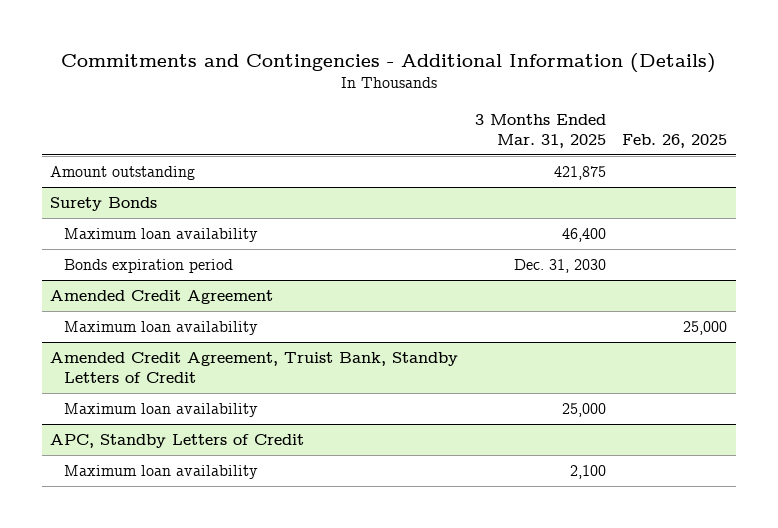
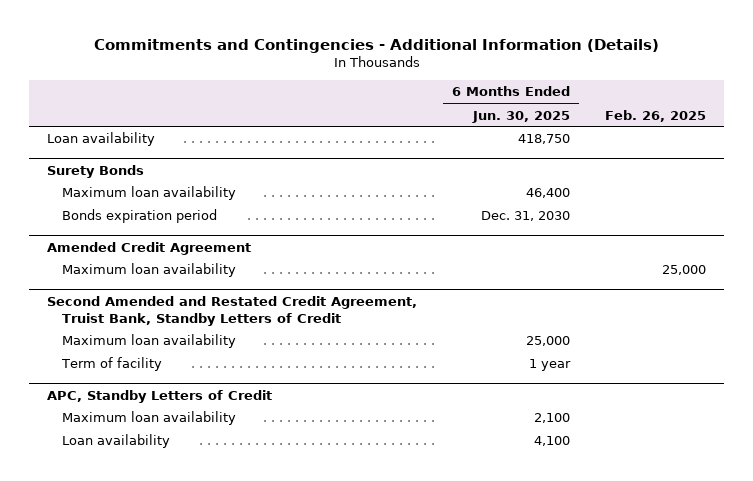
- | 3 Months Ended Mar. 31, 2025 | Feb. 26, 2025
+ | 6 Months Ended Jun. 30, 2025 | Feb. 26, 2025
- Amount outstanding | 421,875 |
+ Loan availability | 418,750 |
- Amended Credit Agreement, Truist Bank, Standby Letters of Credit
+ Second Amended and Restated Credit Agreement, Truist Bank, Standby Letters of Credit
+ Term of facility | 1 year |
@ APC, Standby Letters of Credit
+ Loan availability | 4,100 |

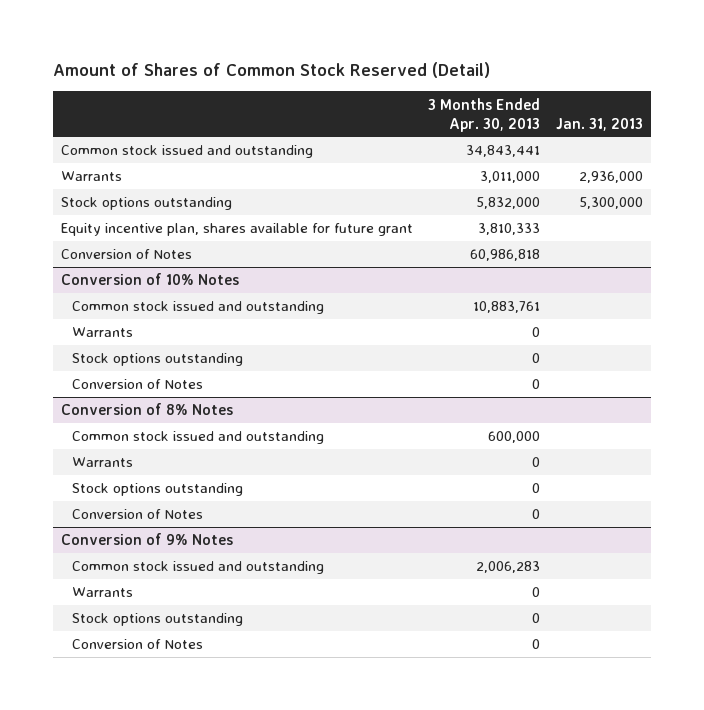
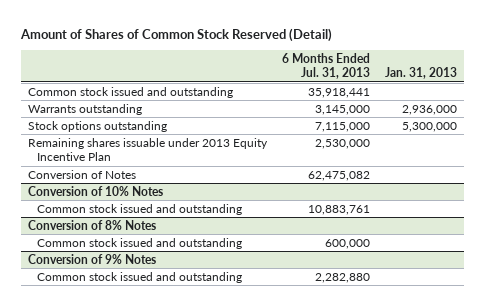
- | 3 Months Ended Apr. 30, 2013 | Jan. 31, 2013
+ | 6 Months Ended Jul. 31, 2013 | Jan. 31, 2013
- Warrants | 3,011,000 | 2,936,000
+ Warrants outstanding | 3,145,000 | 2,936,000
- Equity incentive plan, shares available for future grant | 3,810,333 |
+ Remaining shares issuable under 2013 Equity Incentive Plan | 2,530,000 |
@ Conversion of 10% Notes
- Warrants | 0 |
- Stock options outstanding | 0 |
- Conversion of Notes | 0 |
@ Conversion of 8% Notes
- Warrants | 0 |
- Stock options outstanding | 0 |
- Conversion of Notes | 0 |
@ Conversion of 9% Notes
- Warrants | 0 |
- Stock options outstanding | 0 |
- Conversion of Notes | 0 |

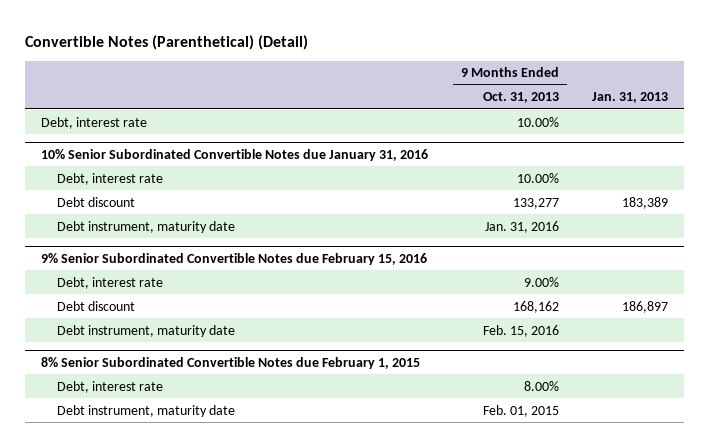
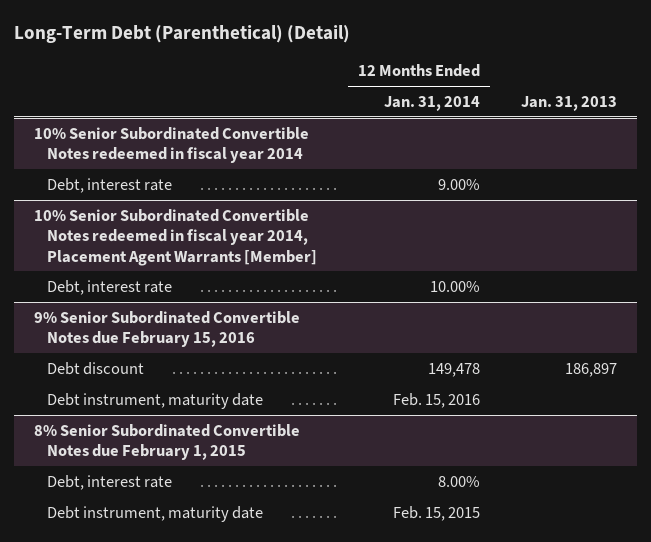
- Convertible Notes (Parenthetical) (Detail)
+ Long-Term Debt (Parenthetical) (Detail)
- | 9 Months Ended Oct. 31, 2013 | Jan. 31, 2013
+ | 12 Months Ended Jan. 31, 2014 | Jan. 31, 2013
- Debt, interest rate | 10.00% |
- 10% Senior Subordinated Convertible Notes due January 31, 2016
- Debt, interest rate | 10.00% |
- Debt discount | 133,277 | 183,389
- Debt instrument, maturity date | Jan. 31, 2016 |
+ 10% Senior Subordinated Convertible Notes redeemed in fiscal year 2014
+ Debt, interest rate | 9.00% |
+ 10% Senior Subordinated Convertible Notes redeemed in fiscal year 2014, Placement Agent Warrants [Member]
+ Debt, interest rate | 10.00% |
@ 9% Senior Subordinated Convertible Notes due February 15, 2016
- Debt, interest rate | 9.00% |

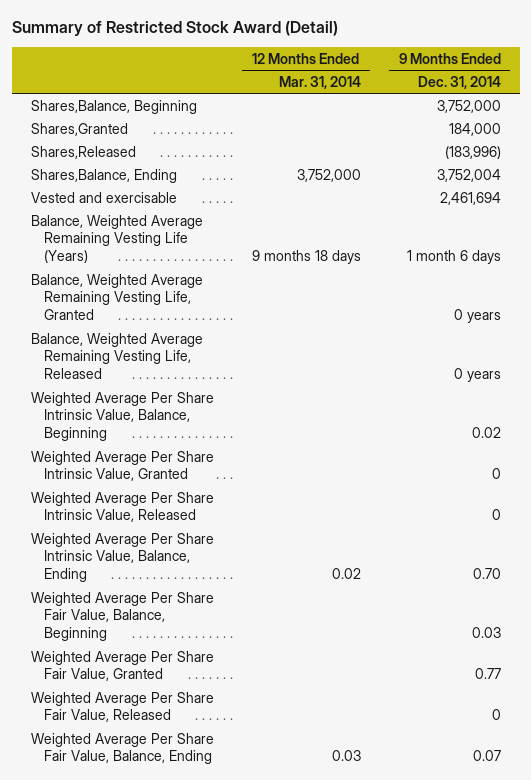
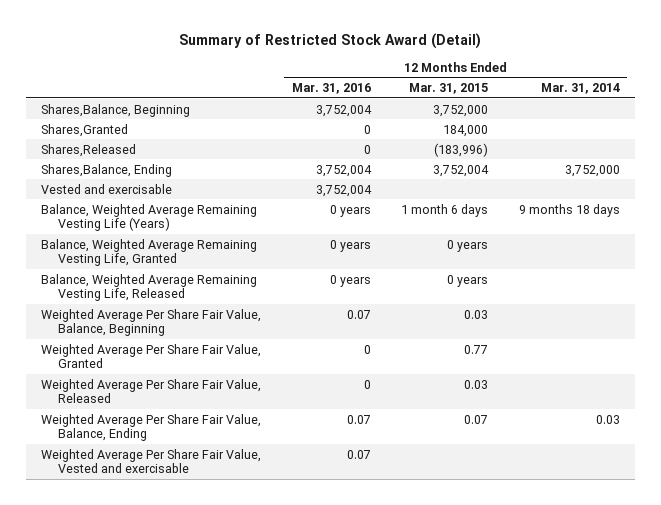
- | 12 Months Ended Mar. 31, 2014 | 9 Months Ended Dec. 31, 2014
+ | 12 Months Ended Mar. 31, 2016 | 12 Months Ended Mar. 31, 2015 | 12 Months Ended Mar. 31, 2014
- Weighted Average Per Share Intrinsic Value, Balance, Beginning | | 0.02
- Weighted Average Per Share Intrinsic Value, Granted | | 0
- Weighted Average Per Share Intrinsic Value, Released | | 0
- Weighted Average Per Share Intrinsic Value, Balance, Ending | 0.02 | 0.70
+ Weighted Average Per Share Fair Value, Vested and exercisable | 0.07 | |

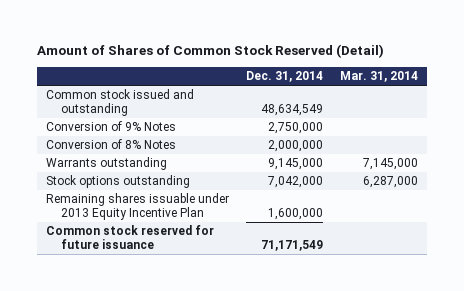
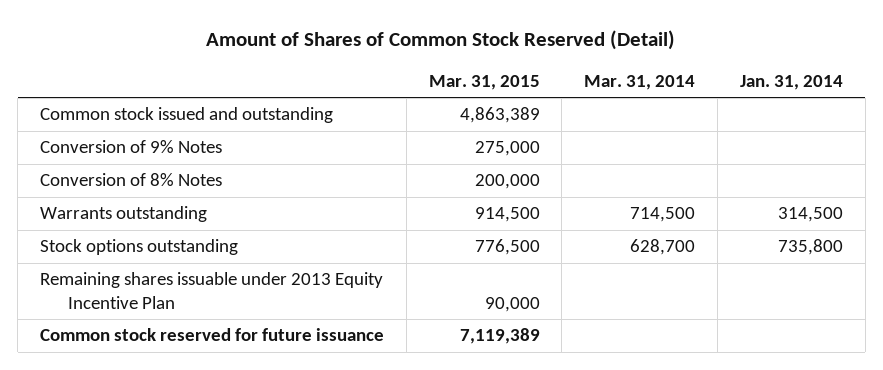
- | Dec. 31, 2014 | Mar. 31, 2014
+ | Mar. 31, 2015 | Mar. 31, 2014 | Jan. 31, 2014
- Warrants outstanding | 9,145,000 | 7,145,000
- Stock options outstanding | 7,042,000 | 6,287,000
+ Warrants outstanding | 914,500 | 714,500 | 314,500
+ Stock options outstanding | 776,500 | 628,700 | 735,800

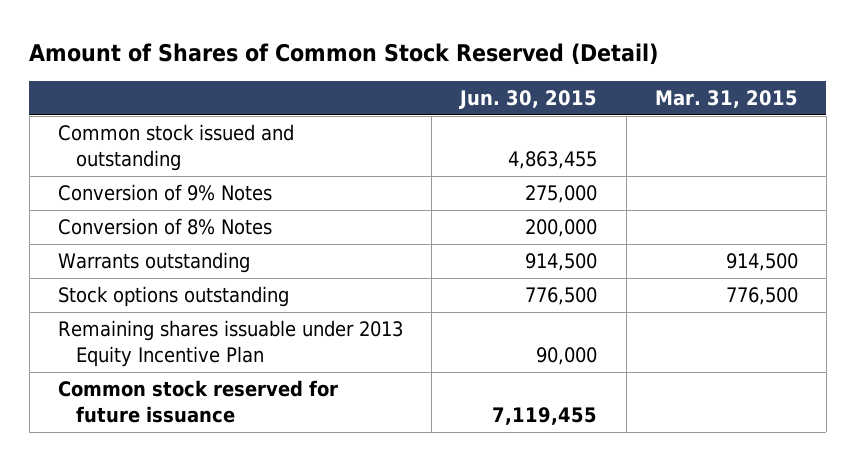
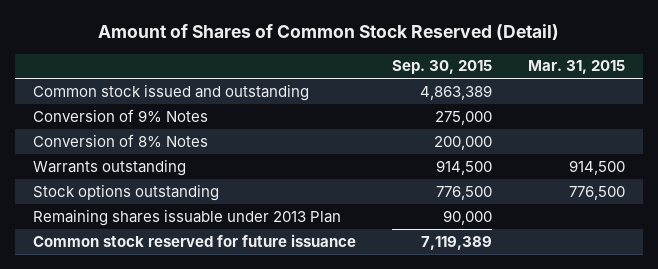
- | Jun. 30, 2015 | Mar. 31, 2015
+ | Sep. 30, 2015 | Mar. 31, 2015
- Remaining shares issuable under 2013 Equity Incentive Plan | 90,000 |
+ Remaining shares issuable under 2013 Plan | 90,000 |

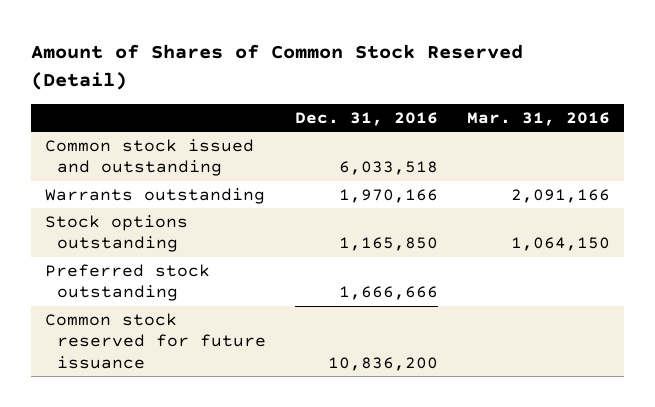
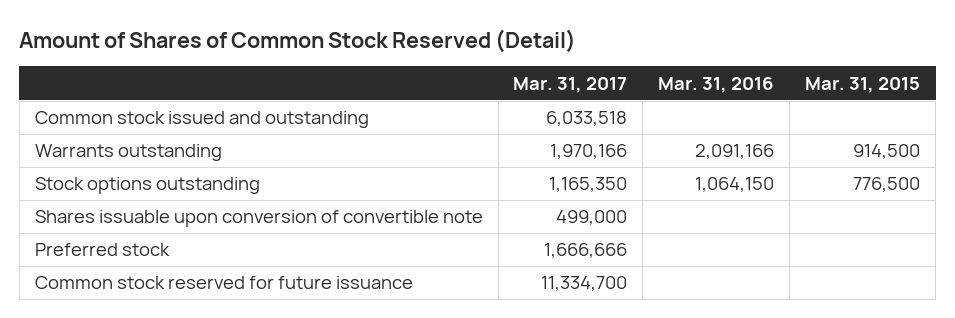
- | Dec. 31, 2016 | Mar. 31, 2016
+ | Mar. 31, 2017 | Mar. 31, 2016 | Mar. 31, 2015
- Preferred stock outstanding | 1,666,666 |
+ Shares issuable upon conversion of convertible note | 499,000 | |
+ Preferred stock | 1,666,666 | |

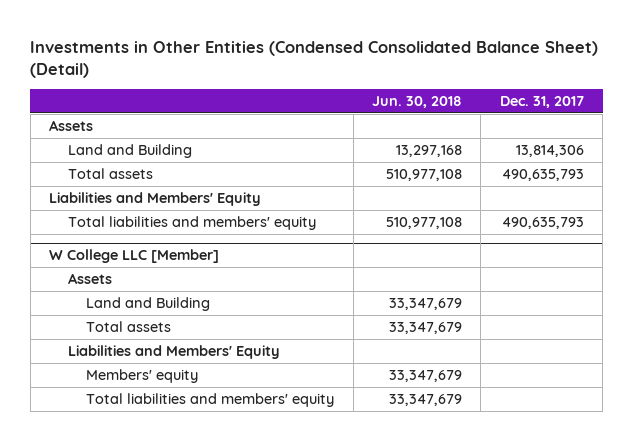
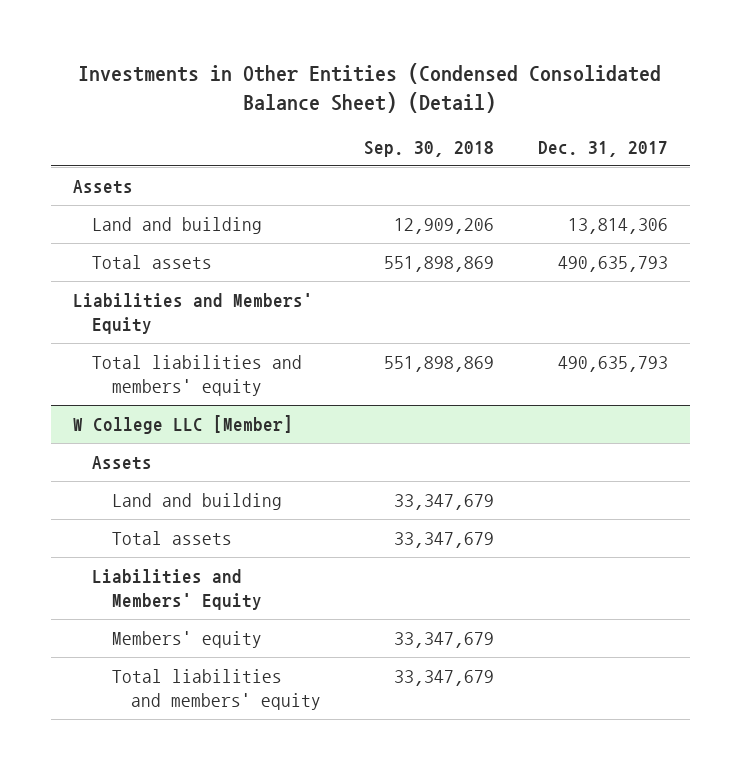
- | Jun. 30, 2018 | Dec. 31, 2017
+ | Sep. 30, 2018 | Dec. 31, 2017
- Land and Building | 13,297,168 | 13,814,306
+ Land and building | 12,909,206 | 13,814,306
@ W College LLC [Member]
- Land and Building | 33,347,679 |
+ Land and building | 33,347,679 |

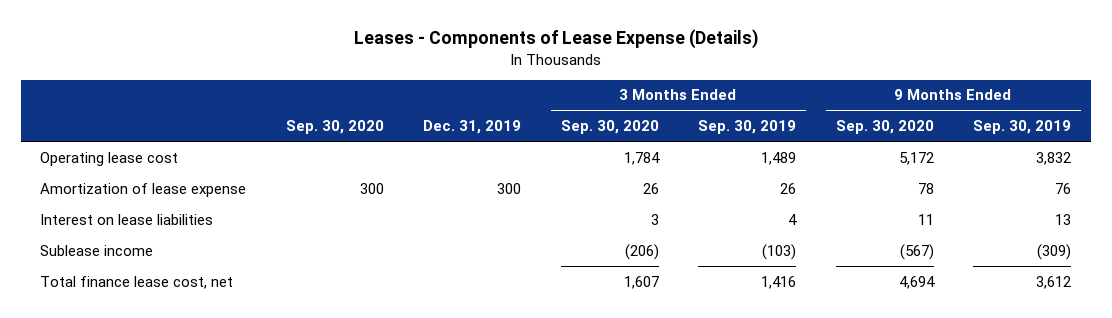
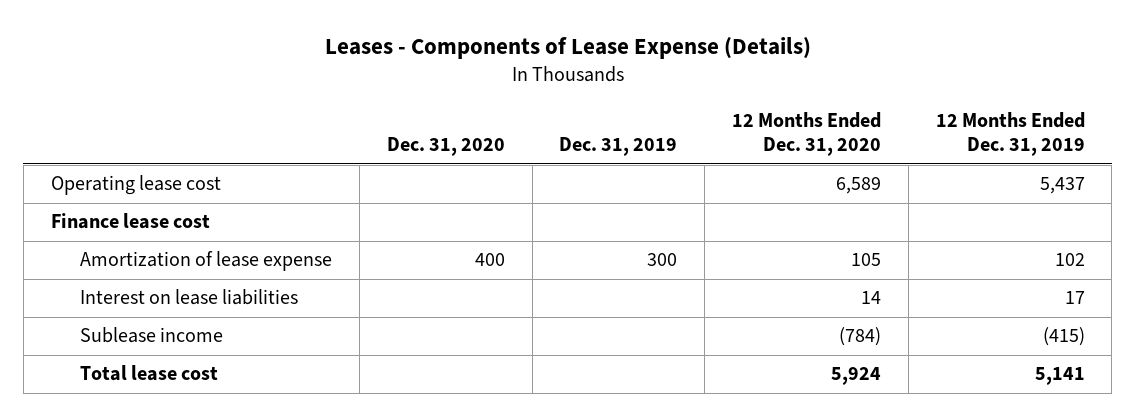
- | Sep. 30, 2020 | Dec. 31, 2019 | 3 Months Ended Sep. 30, 2020 | 3 Months Ended Sep. 30, 2019 | 9 Months Ended Sep. 30, 2020 | 9 Months Ended Sep. 30, 2019
+ | Dec. 31, 2020 | Dec. 31, 2019 | 12 Months Ended Dec. 31, 2020 | 12 Months Ended Dec. 31, 2019
+ Finance lease cost
- Total finance lease cost, net | | | 1,607 | 1,416 | 4,694 | 3,612
+ Total lease cost | | | 5,924 | 5,141

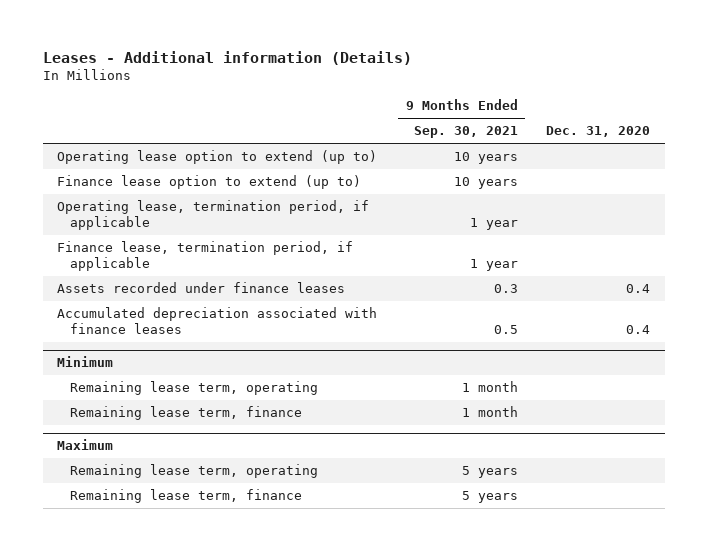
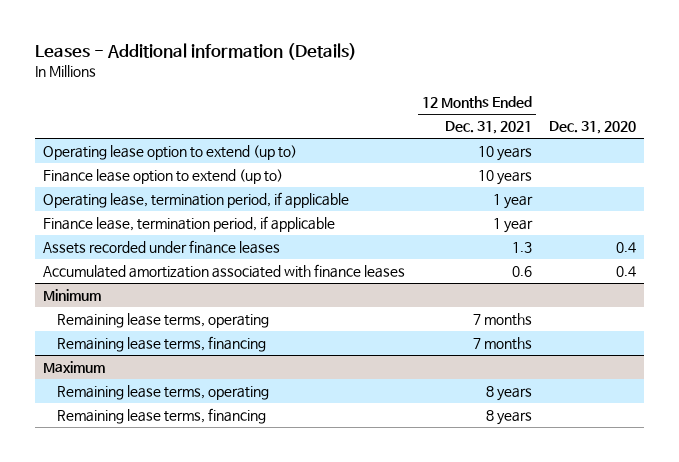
- | 9 Months Ended Sep. 30, 2021 | Dec. 31, 2020
+ | 12 Months Ended Dec. 31, 2021 | Dec. 31, 2020
- Accumulated depreciation associated with finance leases | 0.5 | 0.4
+ Accumulated amortization associated with finance leases | 0.6 | 0.4
@ Minimum
- Remaining lease term, operating | 1 month |
- Remaining lease term, finance | 1 month |
+ Remaining lease terms, operating | 7 months |
+ Remaining lease terms, financing | 7 months |
@ Maximum
- Remaining lease term, operating | 5 years |
- Remaining lease term, finance | 5 years |
+ Remaining lease terms, operating | 8 years |
+ Remaining lease terms, financing | 8 years |

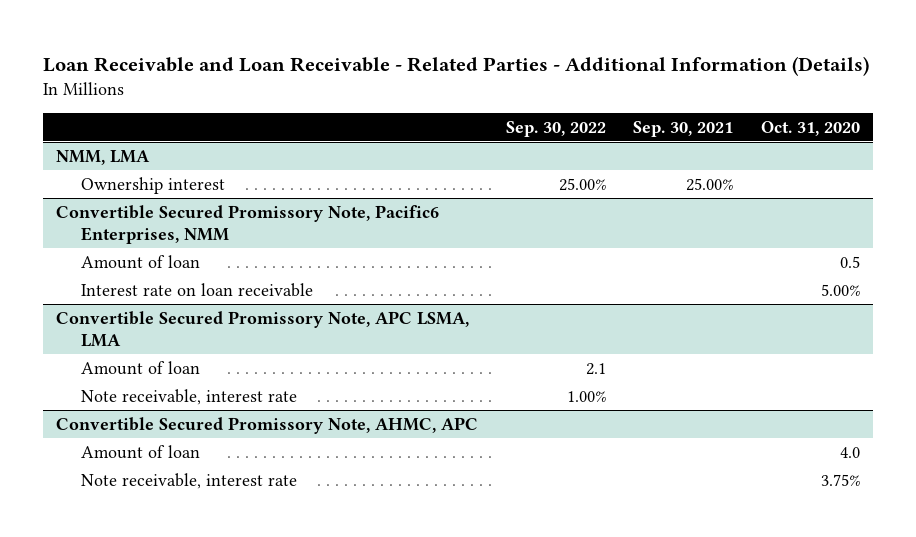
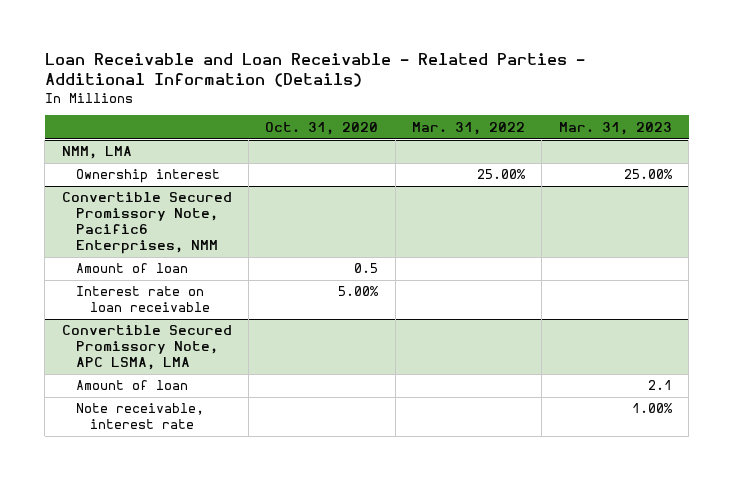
- | Sep. 30, 2022 | Sep. 30, 2021 | Oct. 31, 2020
+ | Oct. 31, 2020 | Mar. 31, 2022 | Mar. 31, 2023
- Convertible Secured Promissory Note, AHMC, APC
- Amount of loan | | | 4.0
- Note receivable, interest rate | | | 3.75%

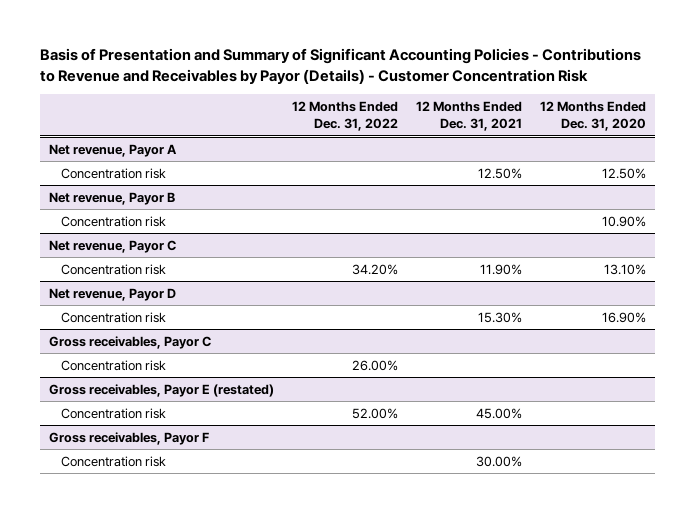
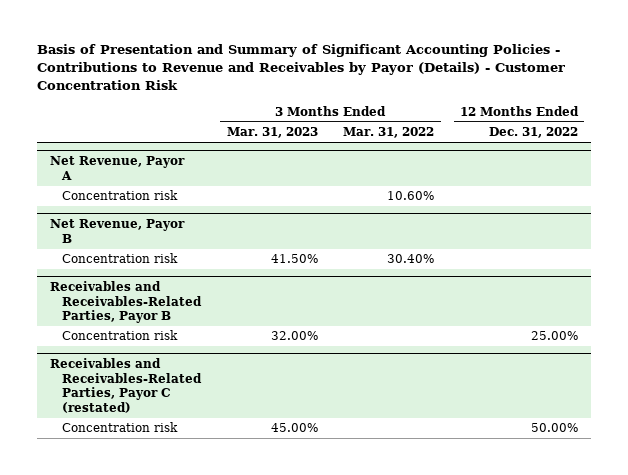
- | 12 Months Ended Dec. 31, 2022 | 12 Months Ended Dec. 31, 2021 | 12 Months Ended Dec. 31, 2020
+ | 3 Months Ended Mar. 31, 2023 | 3 Months Ended Mar. 31, 2022 | 12 Months Ended Dec. 31, 2022
- Net revenue, Payor A
+ Net Revenue, Payor A
- Net revenue, Payor B
+ Net Revenue, Payor B
- Net revenue, Payor C
- Concentration risk | 34.20% | 11.90% | 13.10%
- Net revenue, Payor D
- Concentration risk | | 15.30% | 16.90%
- Gross receivables, Payor C
- Concentration risk | 26.00% | |
- Gross receivables, Payor E (restated)
- Concentration risk | 52.00% | 45.00% |
- Gross receivables, Payor F
- Concentration risk | | 30.00% |
+ Receivables and Receivables-Related Parties, Payor B
+ Concentration risk | 32.00% | | 25.00%
+ Receivables and Receivables-Related Parties, Payor C (restated)
+ Concentration risk | 45.00% | | 50.00%

